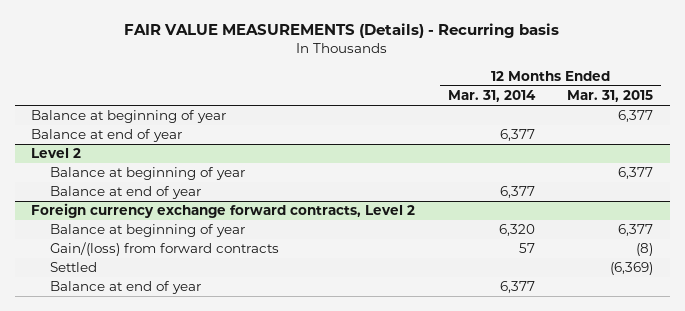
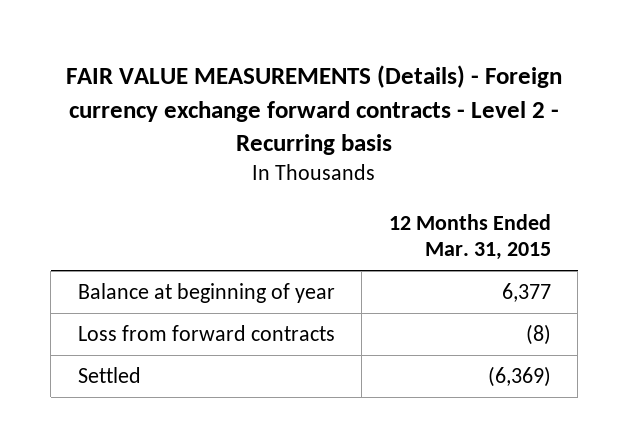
- FAIR VALUE MEASUREMENTS (Details) - Recurring basis
+ FAIR VALUE MEASUREMENTS (Details) - Foreign currency exchange forward contracts - Level 2 - Recurring basis
- | 12 Months Ended Mar. 31, 2014 | 12 Months Ended Mar. 31, 2015
+ | 12 Months Ended Mar. 31, 2015
- Balance at end of year | 6,377 |
- Level 2
- Balance at beginning of year | | 6,377
- Balance at end of year | 6,377 |
- Foreign currency exchange forward contracts, Level 2
- Balance at beginning of year | 6,320 | 6,377
- Gain/(loss) from forward contracts | 57 | (8)
+ Loss from forward contracts | (8)
- Balance at end of year | 6,377 |

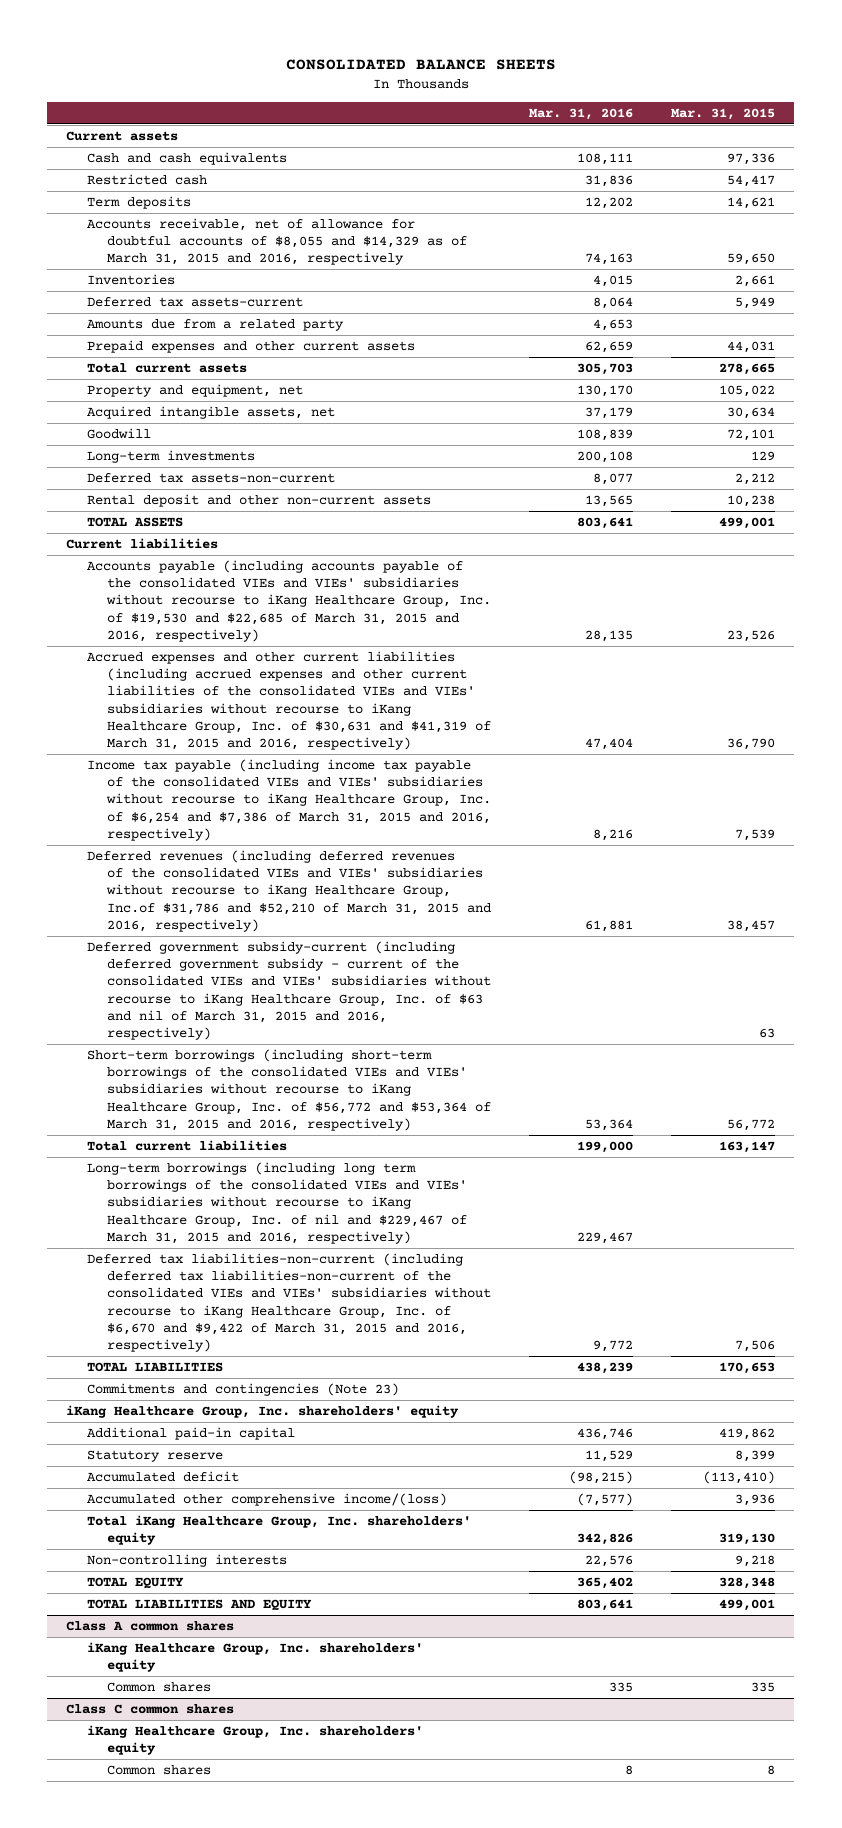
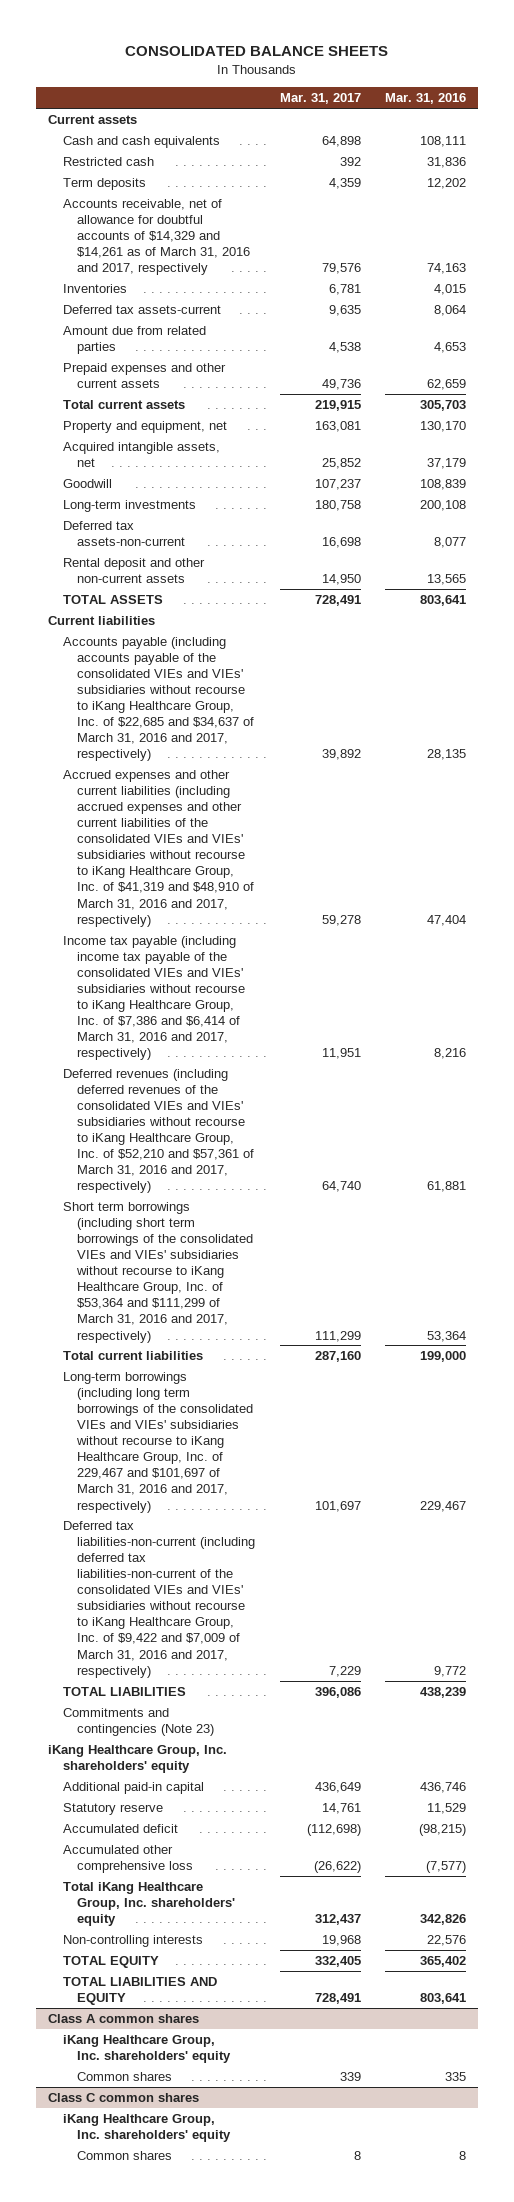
- | Mar. 31, 2016 | Mar. 31, 2015
+ | Mar. 31, 2017 | Mar. 31, 2016
- Accounts receivable, net of allowance for doubtful accounts of $8,055 and $14,329 as of March 31, 2015 and 2016, respectively | 74,163 | 59,650
+ Accounts receivable, net of allowance for doubtful accounts of $14,329 and $14,261 as of March 31, 2016 and 2017, respectively | 79,576 | 74,163
- Amounts due from a related party | 4,653 |
+ Amount due from related parties | 4,538 | 4,653
- Accounts payable (including accounts payable of the consolidated VIEs and VIEs' subsidiaries without recourse to iKang Healthcare Group, Inc. of $19,530 and $22,685 of March 31, 2015 and 2016, respectively) | 28,135 | 23,526
- Accrued expenses and other current liabilities (including accrued expenses and other current liabilities of the consolidated VIEs and VIEs' subsidiaries without recourse to iKang Healthcare Group, Inc. of $30,631 and $41,319 of March 31, 2015 and 2016, respectively) | 47,404 | 36,790
- Income tax payable (including income tax payable of the consolidated VIEs and VIEs' subsidiaries without recourse to iKang Healthcare Group, Inc. of $6,254 and $7,386 of March 31, 2015 and 2016, respectively) | 8,216 | 7,539
- Deferred revenues (including deferred revenues of the consolidated VIEs and VIEs' subsidiaries without recourse to iKang Healthcare Group, Inc.of $31,786 and $52,210 of March 31, 2015 and 2016, respectively) | 61,881 | 38,457
- Deferred government subsidy-current (including deferred government subsidy - current of the consolidated VIEs and VIEs' subsidiaries without recourse to iKang Healthcare Group, Inc. of $63 and nil of March 31, 2015 and 2016, respectively) | | 63
- Short-term borrowings (including short-term borrowings of the consolidated VIEs and VIEs' subsidiaries without recourse to iKang Healthcare Group, Inc. of $56,772 and $53,364 of March 31, 2015 and 2016, respectively) | 53,364 | 56,772
+ Accounts payable (including accounts payable of the consolidated VIEs and VIEs' subsidiaries without recourse to iKang Healthcare Group, Inc. of $22,685 and $34,637 of March 31, 2016 and 2017, respectively) | 39,892 | 28,135
+ Accrued expenses and other current liabilities (including accrued expenses and other current liabilities of the consolidated VIEs and VIEs' subsidiaries without recourse to iKang Healthcare Group, Inc. of $41,319 and $48,910 of March 31, 2016 and 2017, respectively) | 59,278 | 47,404
+ Income tax payable (including income tax payable of the consolidated VIEs and VIEs' subsidiaries without recourse to iKang Healthcare Group, Inc. of $7,386 and $6,414 of March 31, 2016 and 2017, respectively) | 11,951 | 8,216
+ Deferred revenues (including deferred revenues of the consolidated VIEs and VIEs' subsidiaries without recourse to iKang Healthcare Group, Inc. of $52,210 and $57,361 of March 31, 2016 and 2017, respectively) | 64,740 | 61,881
+ Short term borrowings (including short term borrowings of the consolidated VIEs and VIEs' subsidiaries without recourse to iKang Healthcare Group, Inc. of $53,364 and $111,299 of March 31, 2016 and 2017, respectively) | 111,299 | 53,364
- Long-term borrowings (including long term borrowings of the consolidated VIEs and VIEs' subsidiaries without recourse to iKang Healthcare Group, Inc. of nil and $229,467 of March 31, 2015 and 2016, respectively) | 229,467 |
- Deferred tax liabilities-non-current (including deferred tax liabilities-non-current of the consolidated VIEs and VIEs' subsidiaries without recourse to iKang Healthcare Group, Inc. of $6,670 and $9,422 of March 31, 2015 and 2016, respectively) | 9,772 | 7,506
+ Long-term borrowings (including long term borrowings of the consolidated VIEs and VIEs' subsidiaries without recourse to iKang Healthcare Group, Inc. of 229,467 and $101,697 of March 31, 2016 and 2017, respectively) | 101,697 | 229,467
+ Deferred tax liabilities-non-current (including deferred tax liabilities-non-current of the consolidated VIEs and VIEs' subsidiaries without recourse to iKang Healthcare Group, Inc. of $9,422 and $7,009 of March 31, 2016 and 2017, respectively) | 7,229 | 9,772
- Accumulated other comprehensive income/(loss) | (7,577) | 3,936
+ Accumulated other comprehensive loss | (26,622) | (7,577)

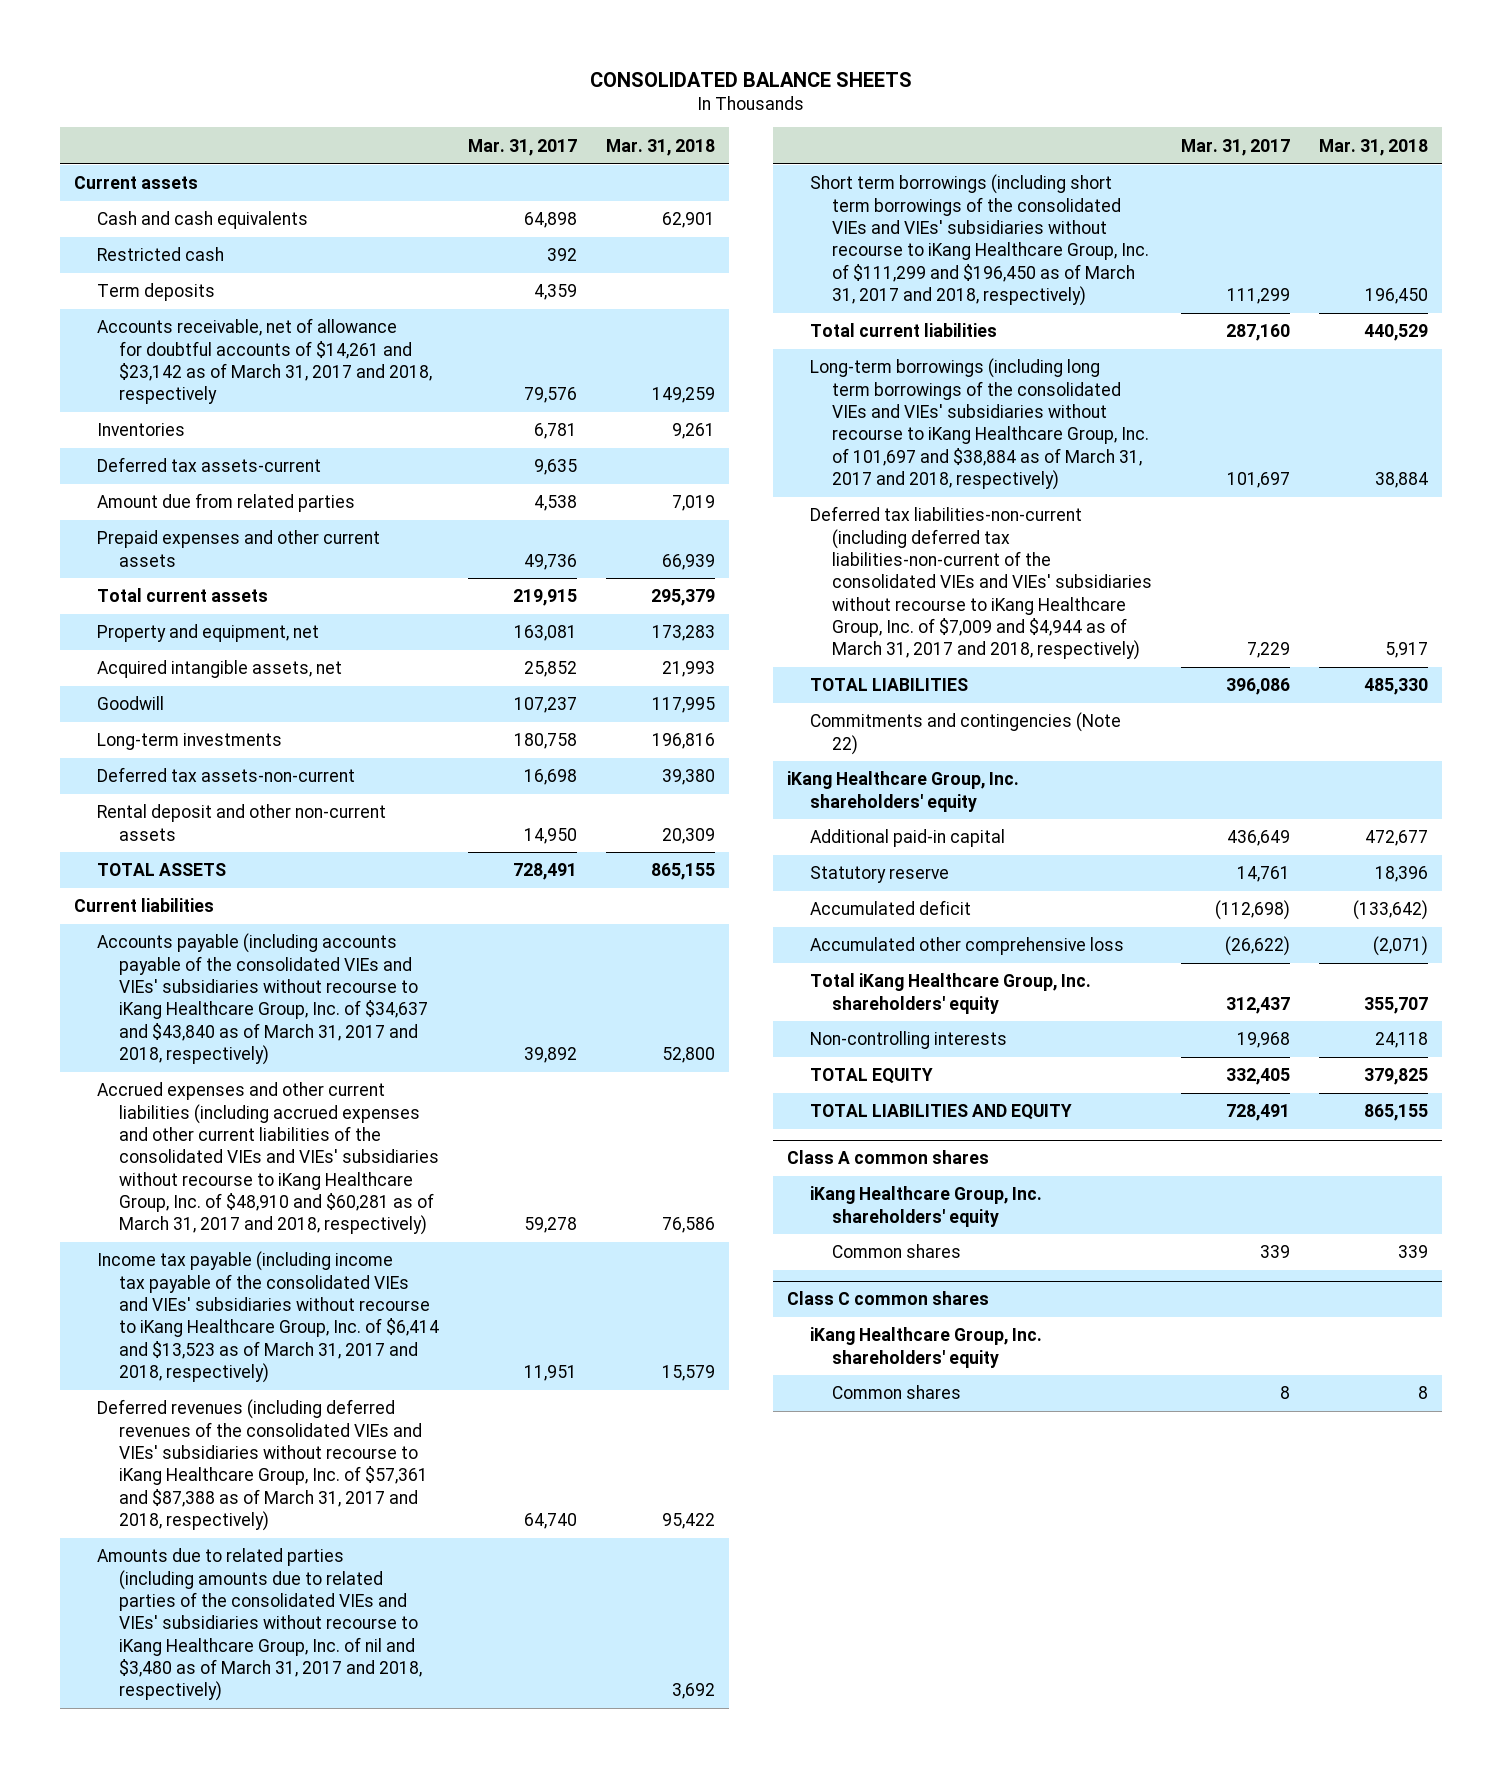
- | Mar. 31, 2017 | Mar. 31, 2016
+ | Mar. 31, 2017 | Mar. 31, 2018
- Accounts receivable, net of allowance for doubtful accounts of $14,329 and $14,261 as of March 31, 2016 and 2017, respectively | 79,576 | 74,163
+ Accounts receivable, net of allowance for doubtful accounts of $14,261 and $23,142 as of March 31, 2017 and 2018, respectively | 79,576 | 149,259
- Accounts payable (including accounts payable of the consolidated VIEs and VIEs' subsidiaries without recourse to iKang Healthcare Group, Inc. of $22,685 and $34,637 of March 31, 2016 and 2017, respectively) | 39,892 | 28,135
- Accrued expenses and other current liabilities (including accrued expenses and other current liabilities of the consolidated VIEs and VIEs' subsidiaries without recourse to iKang Healthcare Group, Inc. of $41,319 and $48,910 of March 31, 2016 and 2017, respectively) | 59,278 | 47,404
- Income tax payable (including income tax payable of the consolidated VIEs and VIEs' subsidiaries without recourse to iKang Healthcare Group, Inc. of $7,386 and $6,414 of March 31, 2016 and 2017, respectively) | 11,951 | 8,216
- Deferred revenues (including deferred revenues of the consolidated VIEs and VIEs' subsidiaries without recourse to iKang Healthcare Group, Inc. of $52,210 and $57,361 of March 31, 2016 and 2017, respectively) | 64,740 | 61,881
- Short term borrowings (including short term borrowings of the consolidated VIEs and VIEs' subsidiaries without recourse to iKang Healthcare Group, Inc. of $53,364 and $111,299 of March 31, 2016 and 2017, respectively) | 111,299 | 53,364
+ Accounts payable (including accounts payable of the consolidated VIEs and VIEs' subsidiaries without recourse to iKang Healthcare Group, Inc. of $34,637 and $43,840 as of March 31, 2017 and 2018, respectively) | 39,892 | 52,800
+ Accrued expenses and other current liabilities (including accrued expenses and other current liabilities of the consolidated VIEs and VIEs' subsidiaries without recourse to iKang Healthcare Group, Inc. of $48,910 and $60,281 as of March 31, 2017 and 2018, respectively) | 59,278 | 76,586
+ Income tax payable (including income tax payable of the consolidated VIEs and VIEs' subsidiaries without recourse to iKang Healthcare Group, Inc. of $6,414 and $13,523 as of March 31, 2017 and 2018, respectively) | 11,951 | 15,579
+ Deferred revenues (including deferred revenues of the consolidated VIEs and VIEs' subsidiaries without recourse to iKang Healthcare Group, Inc. of $57,361 and $87,388 as of March 31, 2017 and 2018, respectively) | 64,740 | 95,422
+ Amounts due to related parties (including amounts due to related parties of the consolidated VIEs and VIEs' subsidiaries without recourse to iKang Healthcare Group, Inc. of nil and $3,480 as of March 31, 2017 and 2018, respectively) | | 3,692
+ Short term borrowings (including short term borrowings of the consolidated VIEs and VIEs' subsidiaries without recourse to iKang Healthcare Group, Inc. of $111,299 and $196,450 as of March 31, 2017 and 2018, respectively) | 111,299 | 196,450
- Long-term borrowings (including long term borrowings of the consolidated VIEs and VIEs' subsidiaries without recourse to iKang Healthcare Group, Inc. of 229,467 and $101,697 of March 31, 2016 and 2017, respectively) | 101,697 | 229,467
- Deferred tax liabilities-non-current (including deferred tax liabilities-non-current of the consolidated VIEs and VIEs' subsidiaries without recourse to iKang Healthcare Group, Inc. of $9,422 and $7,009 of March 31, 2016 and 2017, respectively) | 7,229 | 9,772
+ Long-term borrowings (including long term borrowings of the consolidated VIEs and VIEs' subsidiaries without recourse to iKang Healthcare Group, Inc. of 101,697 and $38,884 as of March 31, 2017 and 2018, respectively) | 101,697 | 38,884
+ Deferred tax liabilities-non-current (including deferred tax liabilities-non-current of the consolidated VIEs and VIEs' subsidiaries without recourse to iKang Healthcare Group, Inc. of $7,009 and $4,944 as of March 31, 2017 and 2018, respectively) | 7,229 | 5,917
- Commitments and contingencies (Note 23)
+ Commitments and contingencies (Note 22)

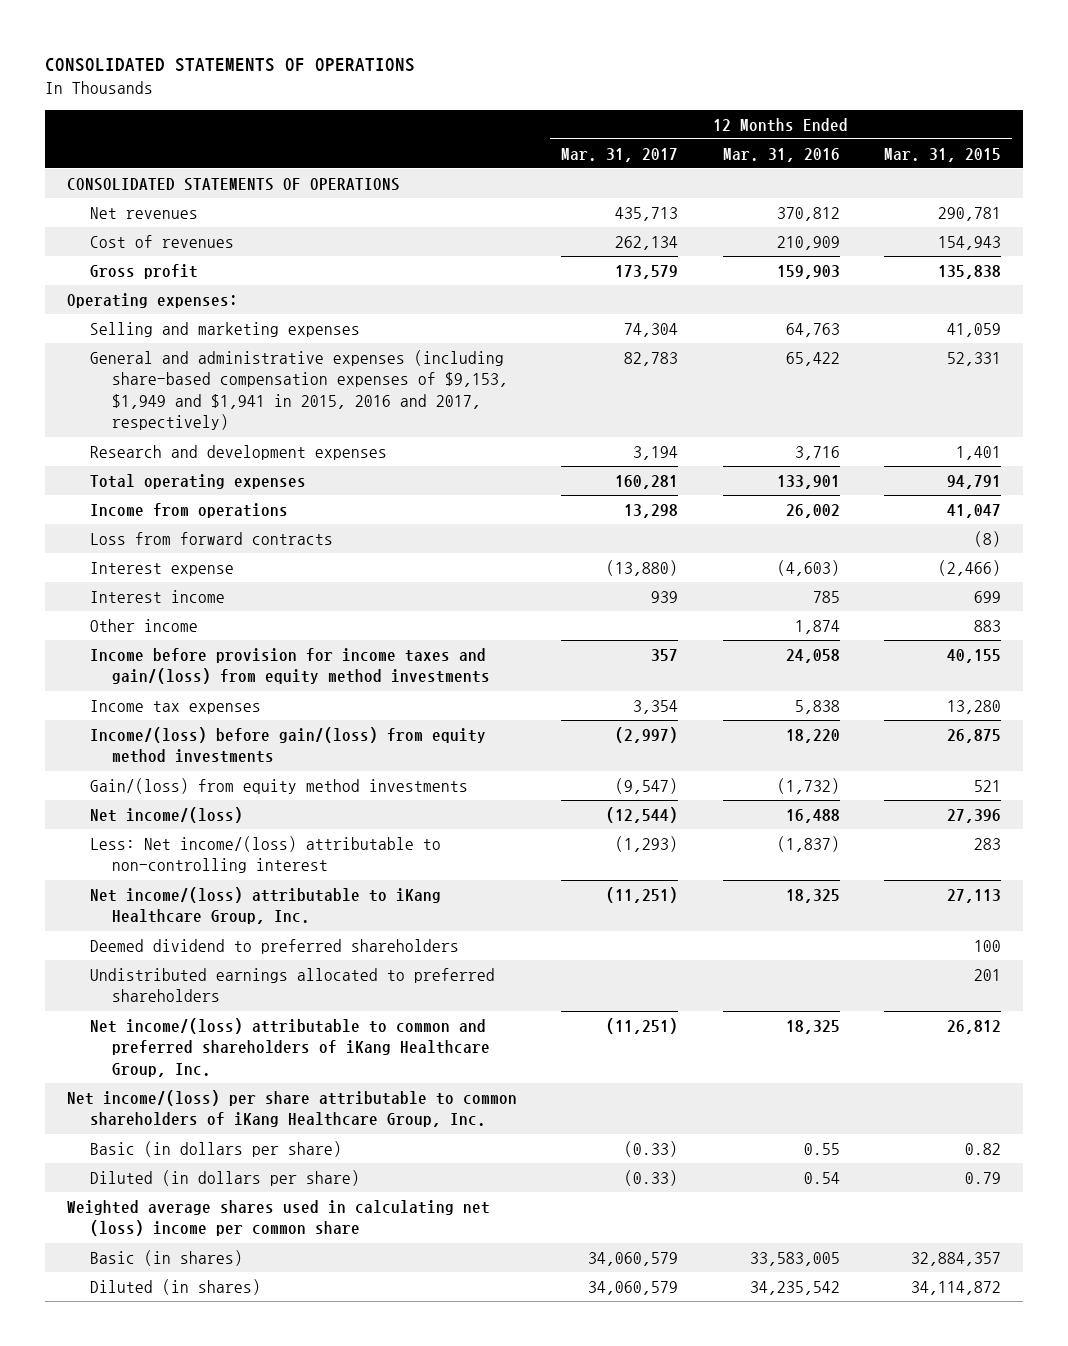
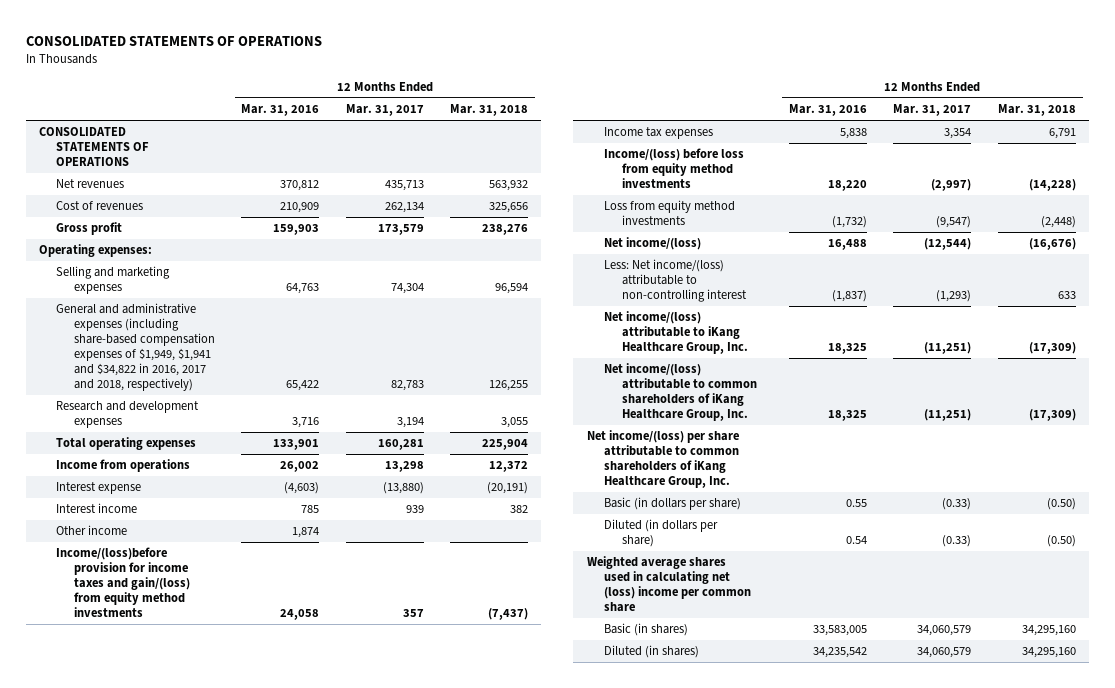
- | 12 Months Ended Mar. 31, 2017 | 12 Months Ended Mar. 31, 2016 | 12 Months Ended Mar. 31, 2015
+ | 12 Months Ended Mar. 31, 2016 | 12 Months Ended Mar. 31, 2017 | 12 Months Ended Mar. 31, 2018
- General and administrative expenses (including share-based compensation expenses of $9,153, $1,949 and $1,941 in 2015, 2016 and 2017, respectively) | 82,783 | 65,422 | 52,331
+ General and administrative expenses (including share-based compensation expenses of $1,949, $1,941 and $34,822 in 2016, 2017 and 2018, respectively) | 65,422 | 82,783 | 126,255
- Loss from forward contracts | | | (8)
- Income before provision for income taxes and gain/(loss) from equity method investments | 357 | 24,058 | 40,155
+ Income/(loss)before provision for income taxes and gain/(loss) from equity method investments | 24,058 | 357 | (7,437)
- Income/(loss) before gain/(loss) from equity method investments | (2,997) | 18,220 | 26,875
- Gain/(loss) from equity method investments | (9,547) | (1,732) | 521
+ Income/(loss) before loss from equity method investments | 18,220 | (2,997) | (14,228)
+ Loss from equity method investments | (1,732) | (9,547) | (2,448)
- Deemed dividend to preferred shareholders | | | 100
- Undistributed earnings allocated to preferred shareholders | | | 201
- Net income/(loss) attributable to common and preferred shareholders of iKang Healthcare Group, Inc. | (11,251) | 18,325 | 26,812
+ Net income/(loss) attributable to common shareholders of iKang Healthcare Group, Inc. | 18,325 | (11,251) | (17,309)

